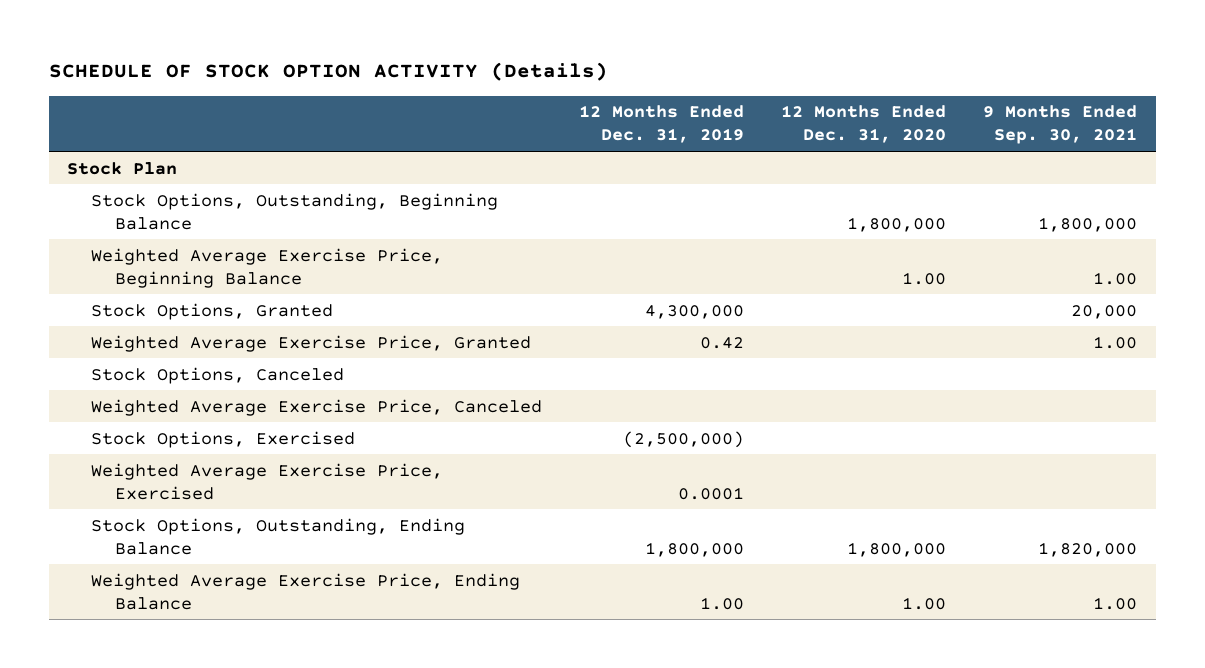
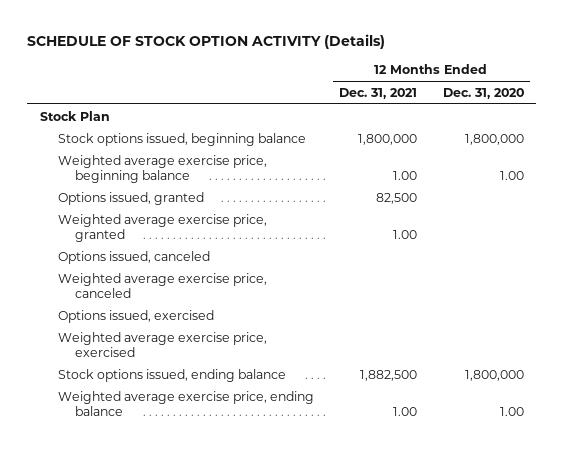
- | 12 Months Ended Dec. 31, 2019 | 12 Months Ended Dec. 31, 2020 | 9 Months Ended Sep. 30, 2021
+ | 12 Months Ended Dec. 31, 2021 | 12 Months Ended Dec. 31, 2020
- Stock Options, Outstanding, Beginning Balance | | 1,800,000 | 1,800,000
- Weighted Average Exercise Price, Beginning Balance | | 1.00 | 1.00
- Stock Options, Granted | 4,300,000 | | 20,000
- Weighted Average Exercise Price, Granted | 0.42 | | 1.00
- Stock Options, Canceled
- Weighted Average Exercise Price, Canceled
- Stock Options, Exercised | (2,500,000) | |
- Weighted Average Exercise Price, Exercised | 0.0001 | |
- Stock Options, Outstanding, Ending Balance | 1,800,000 | 1,800,000 | 1,820,000
- Weighted Average Exercise Price, Ending Balance | 1.00 | 1.00 | 1.00
+ Stock options issued, beginning balance | 1,800,000 | 1,800,000
+ Weighted average exercise price, beginning balance | 1.00 | 1.00
+ Options issued, granted | 82,500 |
+ Weighted average exercise price, granted | 1.00 |
+ Options issued, canceled
+ Weighted average exercise price, canceled
+ Options issued, exercised
+ Weighted average exercise price, exercised
+ Stock options issued, ending balance | 1,882,500 | 1,800,000
+ Weighted average exercise price, ending balance | 1.00 | 1.00

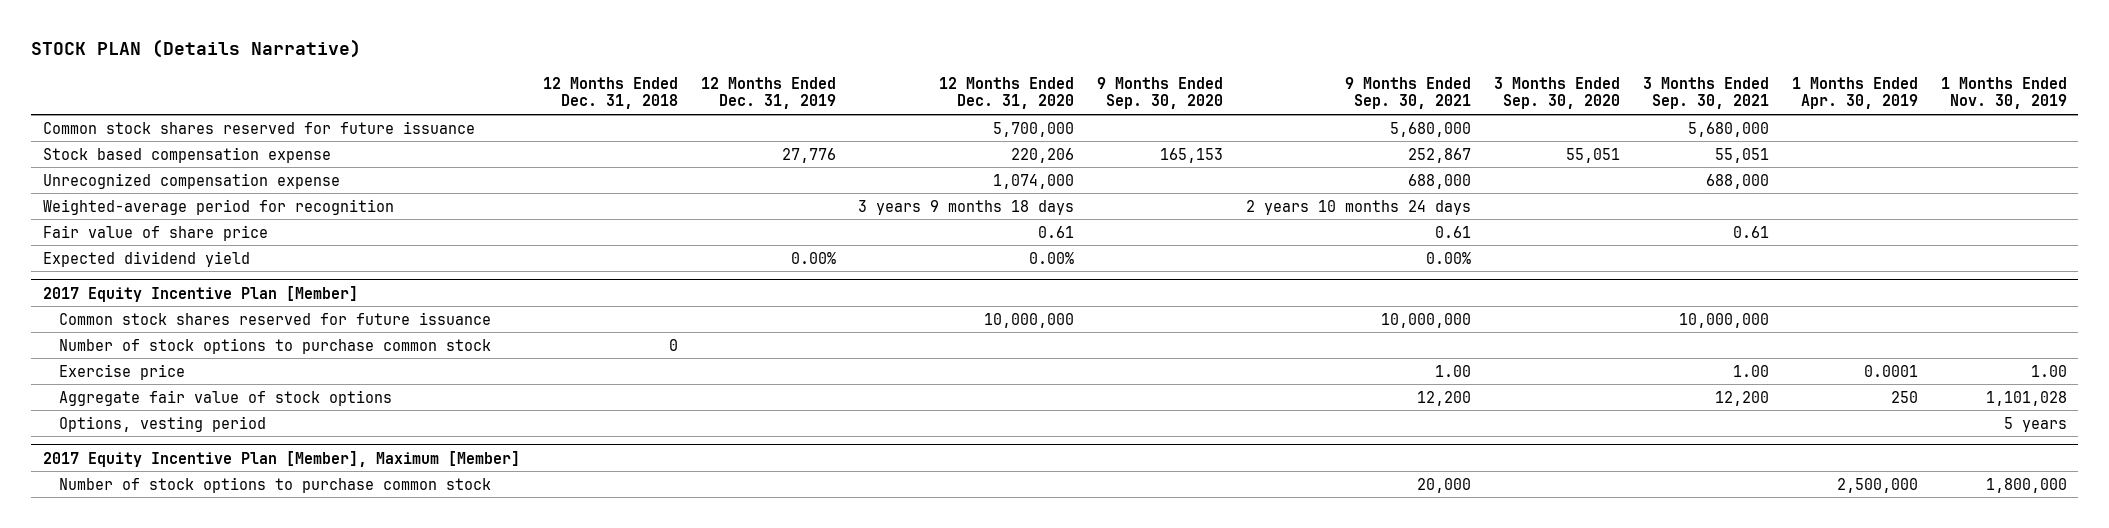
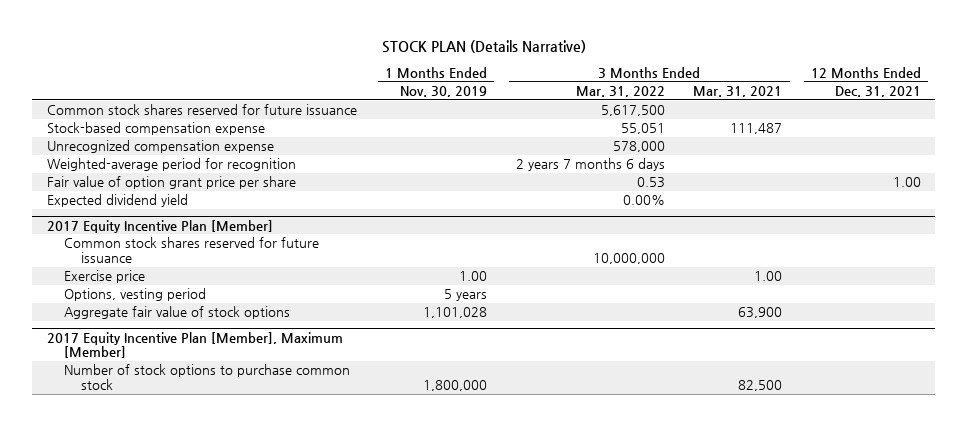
- | 12 Months Ended Dec. 31, 2018 | 12 Months Ended Dec. 31, 2019 | 12 Months Ended Dec. 31, 2020 | 9 Months Ended Sep. 30, 2020 | 9 Months Ended Sep. 30, 2021 | 3 Months Ended Sep. 30, 2020 | 3 Months Ended Sep. 30, 2021 | 1 Months Ended Apr. 30, 2019 | 1 Months Ended Nov. 30, 2019
+ | 1 Months Ended Nov. 30, 2019 | 3 Months Ended Mar. 31, 2022 | 3 Months Ended Mar. 31, 2021 | 12 Months Ended Dec. 31, 2021
- Stock based compensation expense | | 27,776 | 220,206 | 165,153 | 252,867 | 55,051 | 55,051 | |
+ Stock-based compensation expense | | 55,051 | 111,487 |
- Fair value of share price | | | 0.61 | | 0.61 | | 0.61 | |
+ Fair value of option grant price per share | | 0.53 | | 1.00
@ 2017 Equity Incentive Plan [Member]
- Number of stock options to purchase common stock | 0 | | | | | | | |
moved down: Aggregate fair value of stock options | 1,101,028 | | 63,900 |

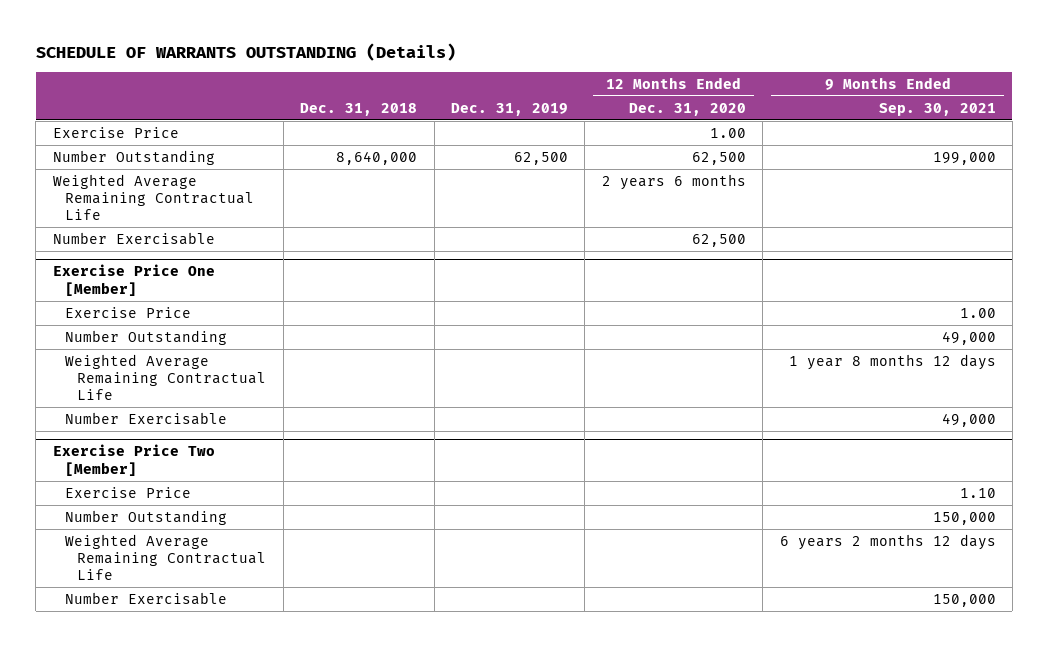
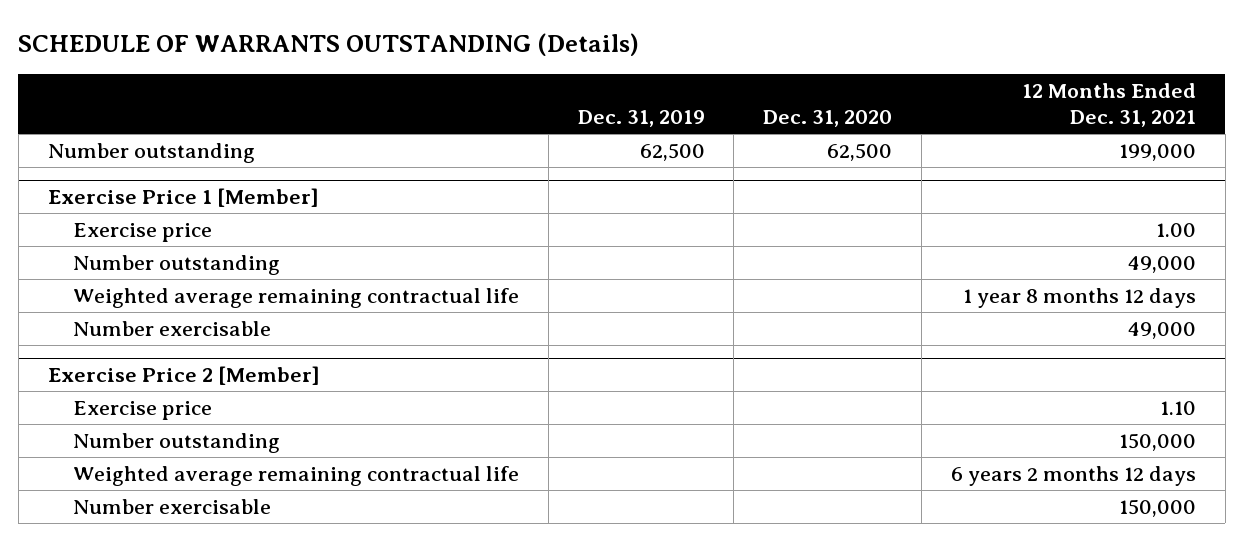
- | Dec. 31, 2018 | Dec. 31, 2019 | 12 Months Ended Dec. 31, 2020 | 9 Months Ended Sep. 30, 2021
+ | Dec. 31, 2019 | Dec. 31, 2020 | 12 Months Ended Dec. 31, 2021
- Exercise Price | | | 1.00 |
- Number Outstanding | 8,640,000 | 62,500 | 62,500 | 199,000
- Weighted Average Remaining Contractual Life | | | 2 years 6 months |
- Number Exercisable | | | 62,500 |
- Exercise Price One [Member]
- Exercise Price | | | | 1.00
- Number Outstanding | | | | 49,000
- Weighted Average Remaining Contractual Life | | | | 1 year 8 months 12 days
- Number Exercisable | | | | 49,000
- Exercise Price Two [Member]
- Exercise Price | | | | 1.10
- Number Outstanding | | | | 150,000
- Weighted Average Remaining Contractual Life | | | | 6 years 2 months 12 days
- Number Exercisable | | | | 150,000
+ Number outstanding | 62,500 | 62,500 | 199,000
+ Exercise Price 1 [Member]
+ Exercise price | | | 1.00
+ Number outstanding | | | 49,000
+ Weighted average remaining contractual life | | | 1 year 8 months 12 days
+ Number exercisable | | | 49,000
+ Exercise Price 2 [Member]
+ Exercise price | | | 1.10
+ Number outstanding | | | 150,000
+ Weighted average remaining contractual life | | | 6 years 2 months 12 days
+ Number exercisable | | | 150,000

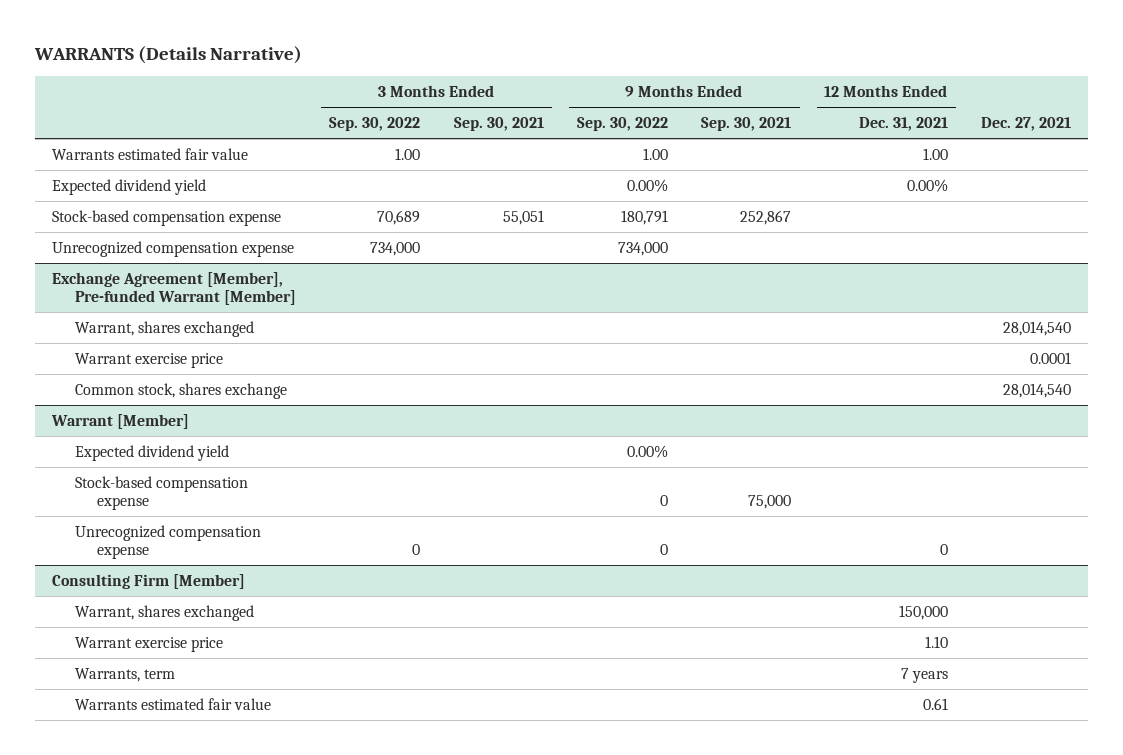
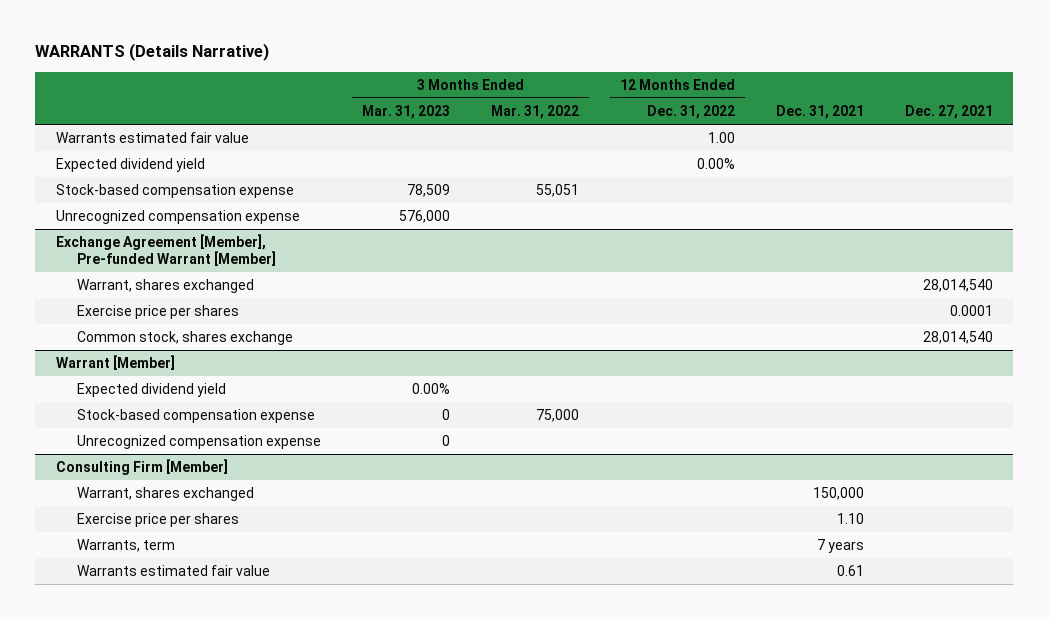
- | 3 Months Ended Sep. 30, 2022 | 3 Months Ended Sep. 30, 2021 | 9 Months Ended Sep. 30, 2022 | 9 Months Ended Sep. 30, 2021 | 12 Months Ended Dec. 31, 2021 | Dec. 27, 2021
+ | 3 Months Ended Mar. 31, 2023 | 3 Months Ended Mar. 31, 2022 | 12 Months Ended Dec. 31, 2022 | Dec. 31, 2021 | Dec. 27, 2021
@ Exchange Agreement [Member], Pre-funded Warrant [Member]
- Warrant exercise price | | | | | | 0.0001
+ Exercise price per shares | | | | | 0.0001
@ Consulting Firm [Member]
- Warrant exercise price | | | | | 1.10 |
+ Exercise price per shares | | | | 1.10 |

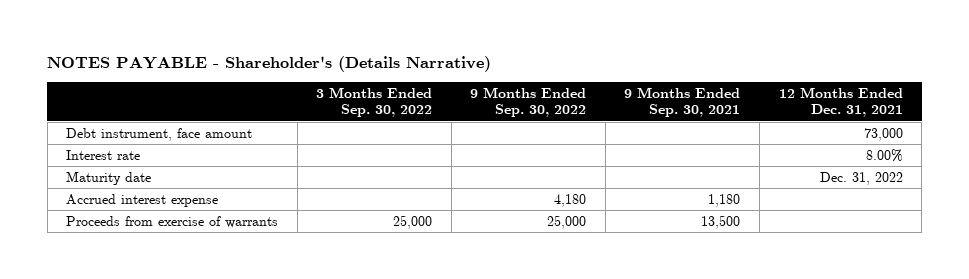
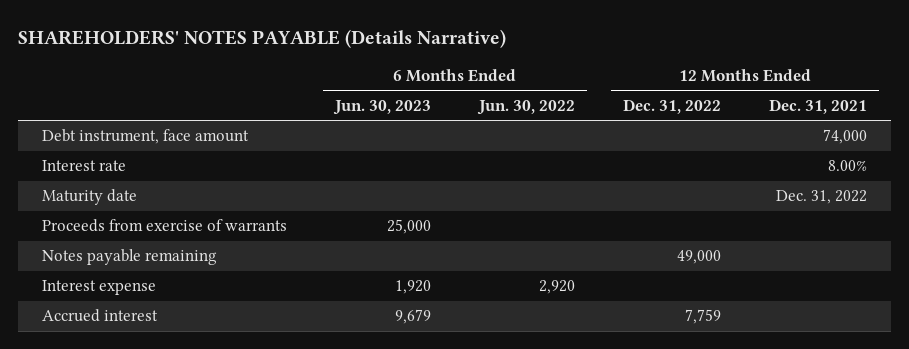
- NOTES PAYABLE - Shareholder's (Details Narrative)
+ SHAREHOLDERS' NOTES PAYABLE (Details Narrative)
- | 3 Months Ended Sep. 30, 2022 | 9 Months Ended Sep. 30, 2022 | 9 Months Ended Sep. 30, 2021 | 12 Months Ended Dec. 31, 2021
+ | 6 Months Ended Jun. 30, 2023 | 6 Months Ended Jun. 30, 2022 | 12 Months Ended Dec. 31, 2022 | 12 Months Ended Dec. 31, 2021
- Debt instrument, face amount | | | | 73,000
+ Debt instrument, face amount | | | | 74,000
- Accrued interest expense | | 4,180 | 1,180 |
+ Notes payable remaining | | | 49,000 |
+ Interest expense | 1,920 | 2,920 | |
+ Accrued interest | 9,679 | | 7,759 |

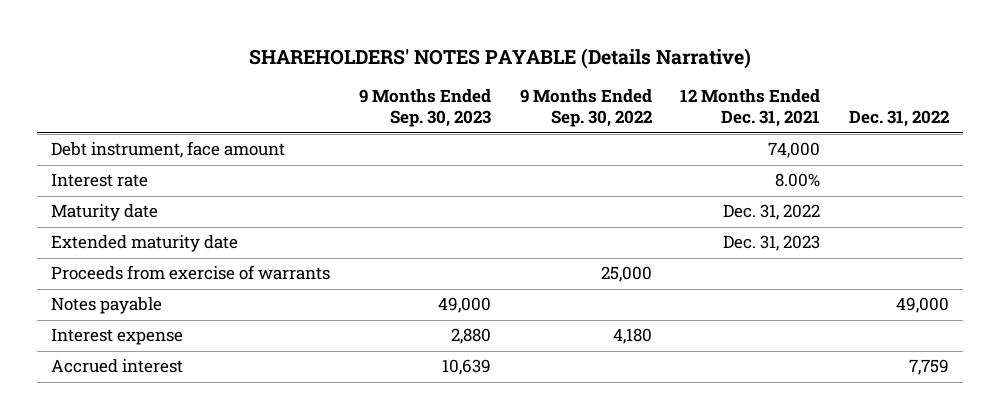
- | 6 Months Ended Jun. 30, 2023 | 6 Months Ended Jun. 30, 2022 | 12 Months Ended Dec. 31, 2022 | 12 Months Ended Dec. 31, 2021
+ | 9 Months Ended Sep. 30, 2023 | 9 Months Ended Sep. 30, 2022 | 12 Months Ended Dec. 31, 2021 | Dec. 31, 2022
+ Extended maturity date | | | Dec. 31, 2023 |
- Notes payable remaining | | | 49,000 |
+ Notes payable | 49,000 | | | 49,000

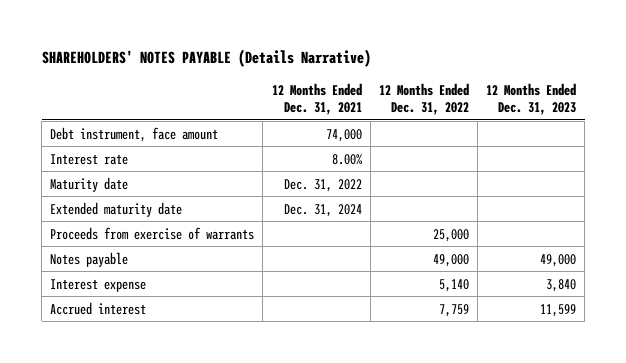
- | 9 Months Ended Sep. 30, 2023 | 9 Months Ended Sep. 30, 2022 | 12 Months Ended Dec. 31, 2021 | Dec. 31, 2022
+ | 12 Months Ended Dec. 31, 2021 | 12 Months Ended Dec. 31, 2022 | 12 Months Ended Dec. 31, 2023
- Extended maturity date | | | Dec. 31, 2023 |
+ Extended maturity date | Dec. 31, 2024 | |

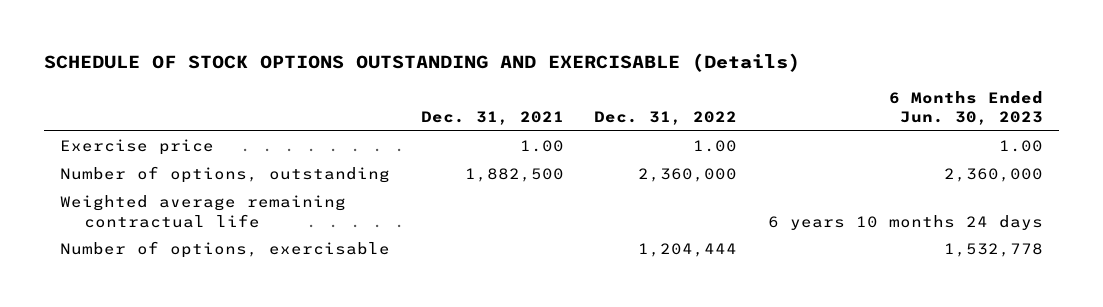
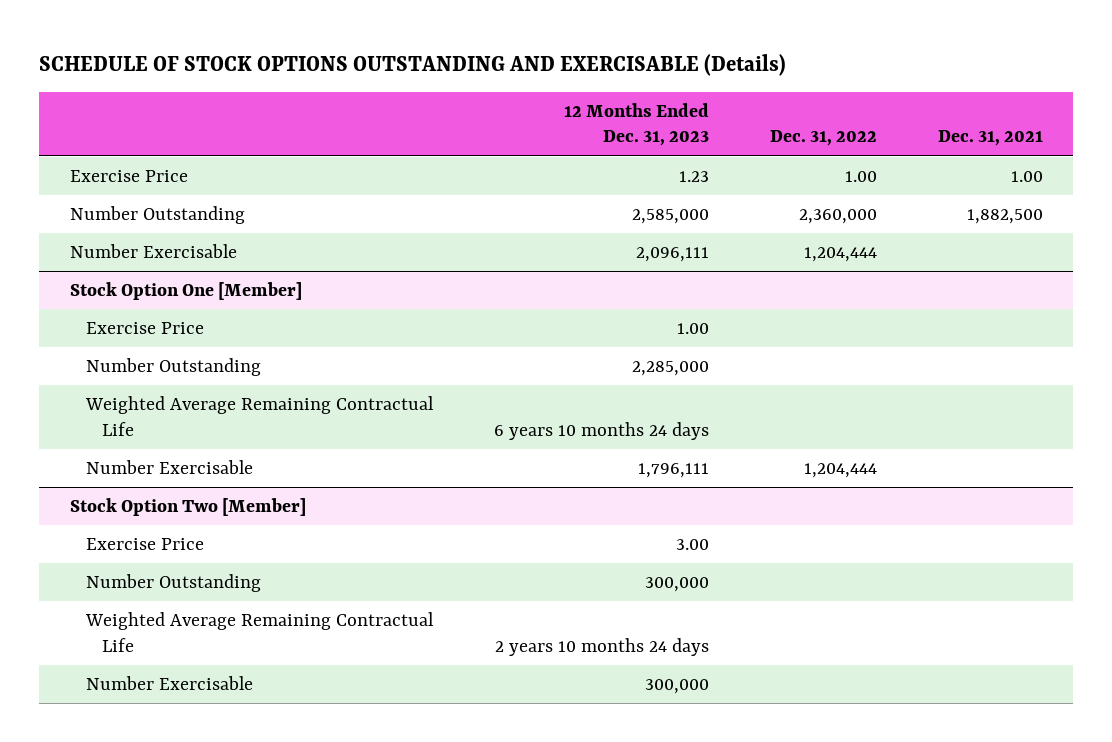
- | Dec. 31, 2021 | Dec. 31, 2022 | 6 Months Ended Jun. 30, 2023
+ | 12 Months Ended Dec. 31, 2023 | Dec. 31, 2022 | Dec. 31, 2021
- Exercise price | 1.00 | 1.00 | 1.00
- Number of options, outstanding | 1,882,500 | 2,360,000 | 2,360,000
- Weighted average remaining contractual life | | | 6 years 10 months 24 days
- Number of options, exercisable | | 1,204,444 | 1,532,778
+ Exercise Price | 1.23 | 1.00 | 1.00
+ Number Outstanding | 2,585,000 | 2,360,000 | 1,882,500
+ Number Exercisable | 2,096,111 | 1,204,444 |
+ Stock Option One [Member]
+ Exercise Price | 1.00 | |
+ Number Outstanding | 2,285,000 | |
+ Weighted Average Remaining Contractual Life | 6 years 10 months 24 days | |
+ Number Exercisable | 1,796,111 | 1,204,444 |
+ Stock Option Two [Member]
+ Exercise Price | 3.00 | |
+ Number Outstanding | 300,000 | |
+ Weighted Average Remaining Contractual Life | 2 years 10 months 24 days | |
+ Number Exercisable | 300,000 | |

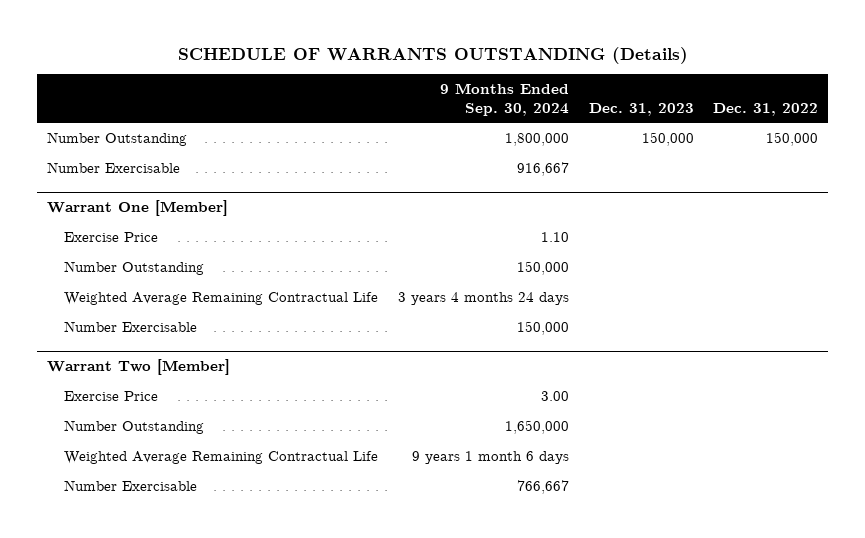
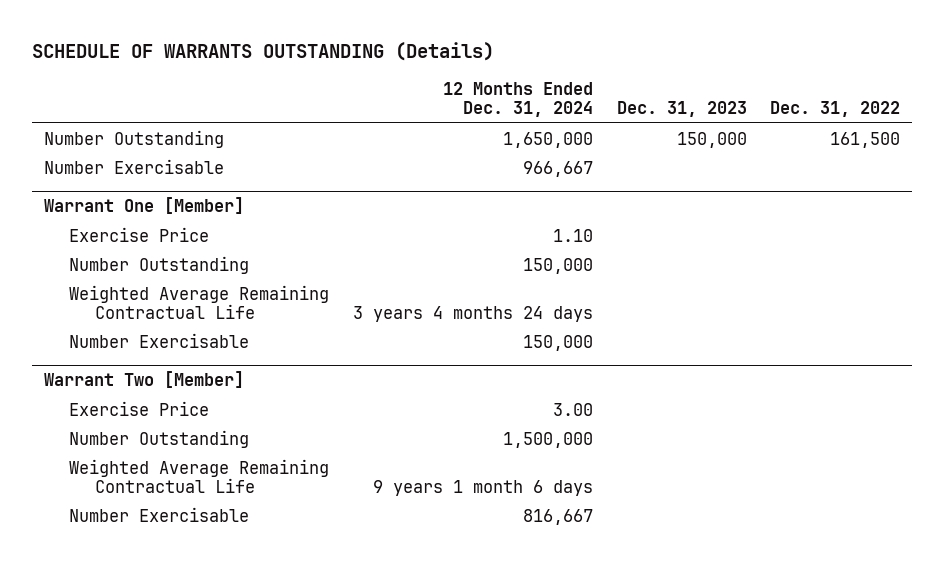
- | 9 Months Ended Sep. 30, 2024 | Dec. 31, 2023 | Dec. 31, 2022
+ | 12 Months Ended Dec. 31, 2024 | Dec. 31, 2023 | Dec. 31, 2022
- Number Outstanding | 1,800,000 | 150,000 | 150,000
+ Number Outstanding | 1,650,000 | 150,000 | 161,500

